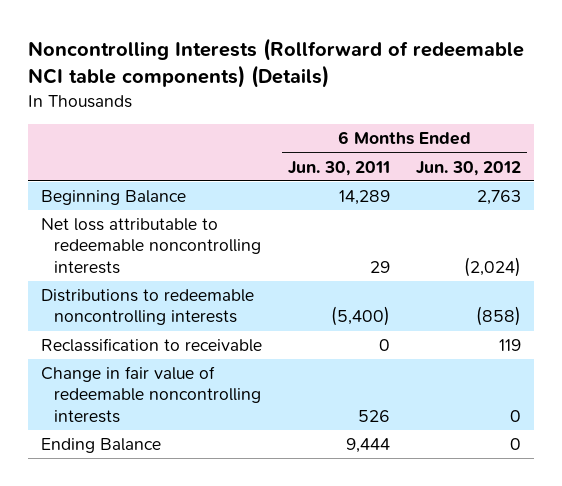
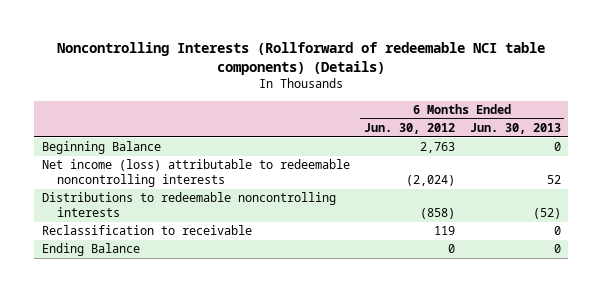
- | 6 Months Ended Jun. 30, 2011 | 6 Months Ended Jun. 30, 2012
+ | 6 Months Ended Jun. 30, 2012 | 6 Months Ended Jun. 30, 2013
- Net loss attributable to redeemable noncontrolling interests | 29 | (2,024)
+ Net income (loss) attributable to redeemable noncontrolling interests | (2,024) | 52
- Change in fair value of redeemable noncontrolling interests | 526 | 0

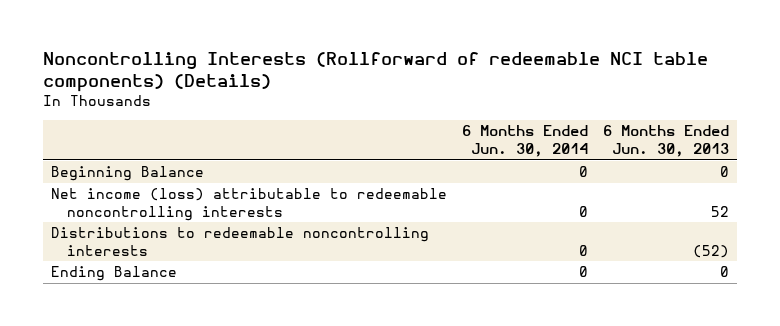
- | 6 Months Ended Jun. 30, 2012 | 6 Months Ended Jun. 30, 2013
+ | 6 Months Ended Jun. 30, 2014 | 6 Months Ended Jun. 30, 2013
- Reclassification to receivable | 119 | 0

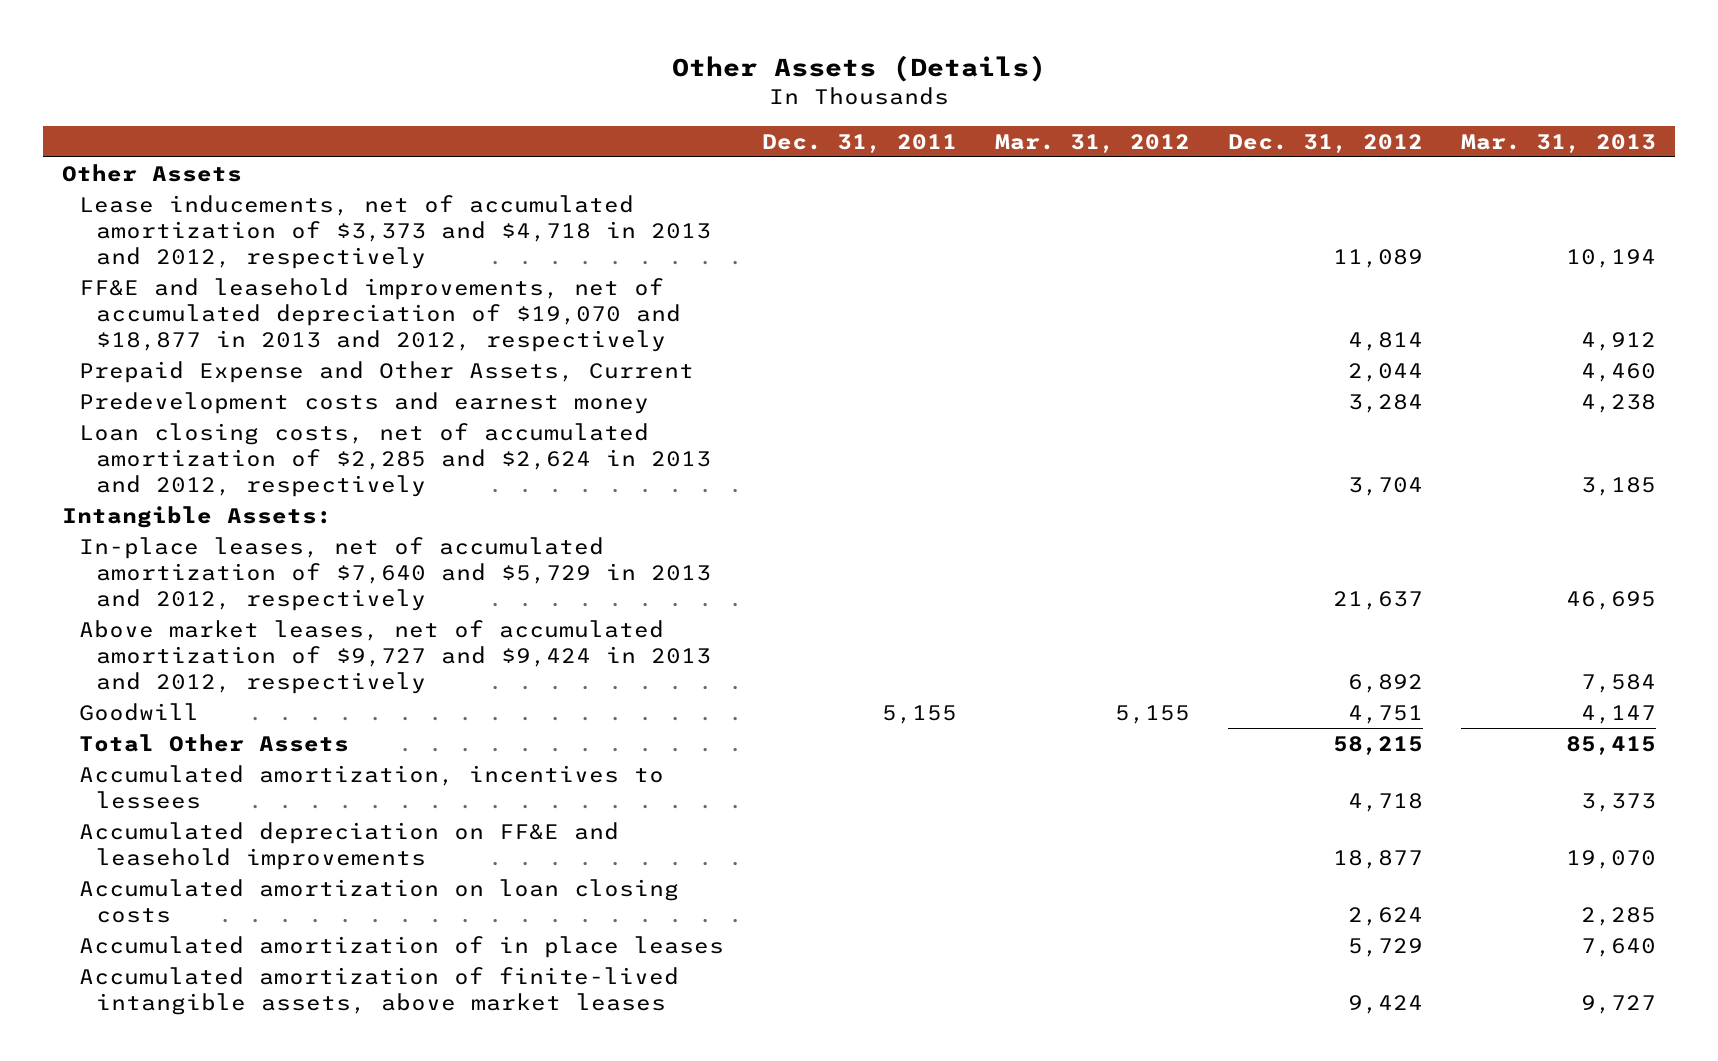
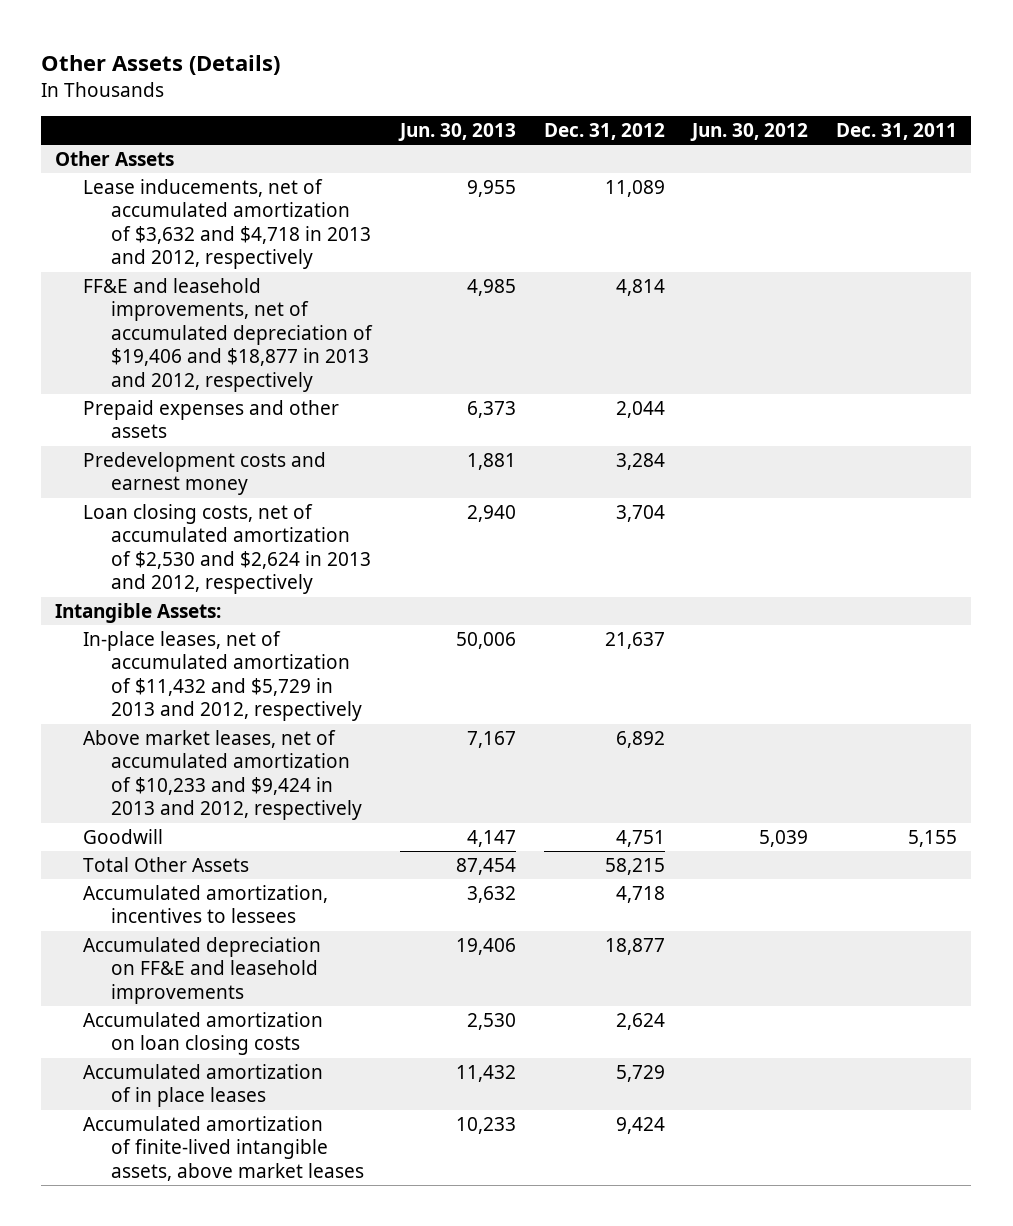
- | Dec. 31, 2011 | Mar. 31, 2012 | Dec. 31, 2012 | Mar. 31, 2013
+ | Jun. 30, 2013 | Dec. 31, 2012 | Jun. 30, 2012 | Dec. 31, 2011
- Lease inducements, net of accumulated amortization of $3,373 and $4,718 in 2013 and 2012, respectively | | | 11,089 | 10,194
- FF&E and leasehold improvements, net of accumulated depreciation of $19,070 and $18,877 in 2013 and 2012, respectively | | | 4,814 | 4,912
- Prepaid Expense and Other Assets, Current | | | 2,044 | 4,460
+ Lease inducements, net of accumulated amortization of $3,632 and $4,718 in 2013 and 2012, respectively | 9,955 | 11,089 | |
+ FF&E and leasehold improvements, net of accumulated depreciation of $19,406 and $18,877 in 2013 and 2012, respectively | 4,985 | 4,814 | |
+ Prepaid expenses and other assets | 6,373 | 2,044 | |
- Loan closing costs, net of accumulated amortization of $2,285 and $2,624 in 2013 and 2012, respectively | | | 3,704 | 3,185
+ Loan closing costs, net of accumulated amortization of $2,530 and $2,624 in 2013 and 2012, respectively | 2,940 | 3,704 | |
- In-place leases, net of accumulated amortization of $7,640 and $5,729 in 2013 and 2012, respectively | | | 21,637 | 46,695
- Above market leases, net of accumulated amortization of $9,727 and $9,424 in 2013 and 2012, respectively | | | 6,892 | 7,584
+ In-place leases, net of accumulated amortization of $11,432 and $5,729 in 2013 and 2012, respectively | 50,006 | 21,637 | |
+ Above market leases, net of accumulated amortization of $10,233 and $9,424 in 2013 and 2012, respectively | 7,167 | 6,892 | |

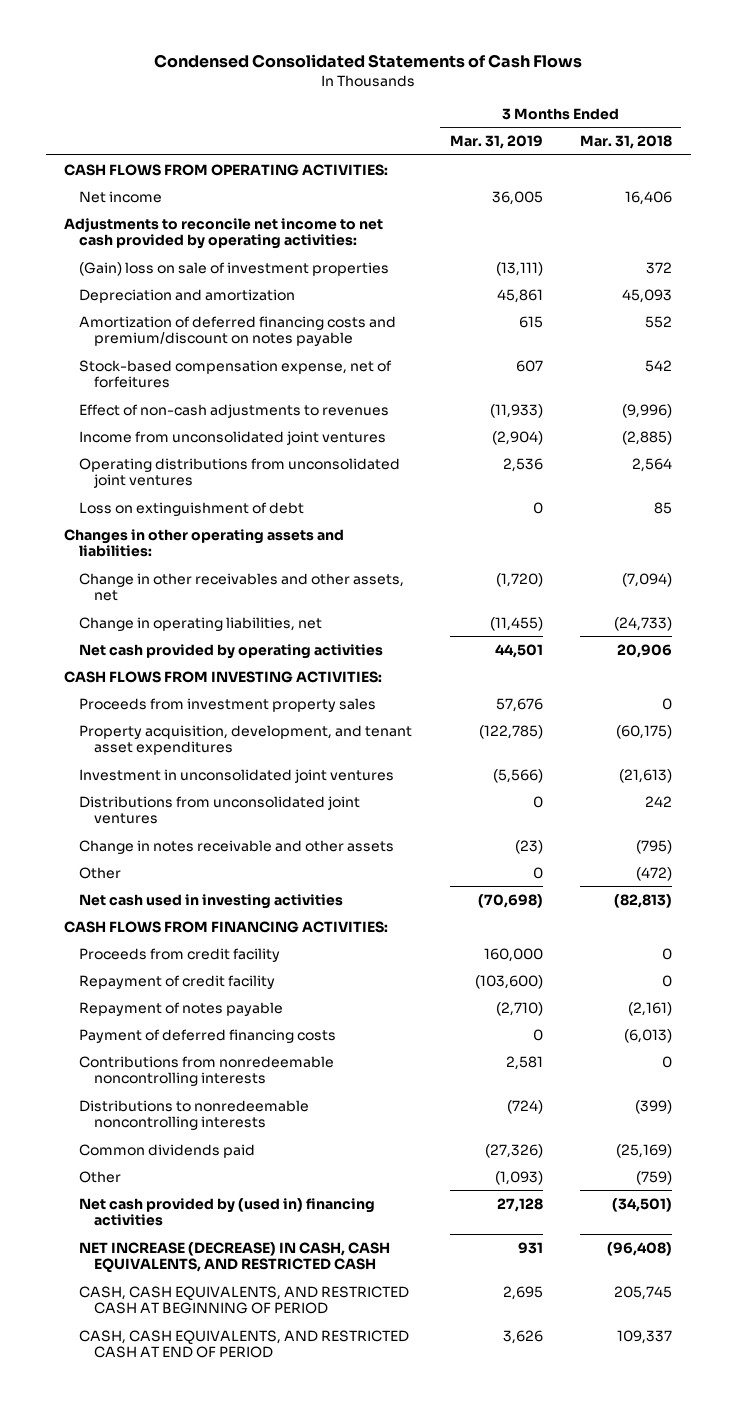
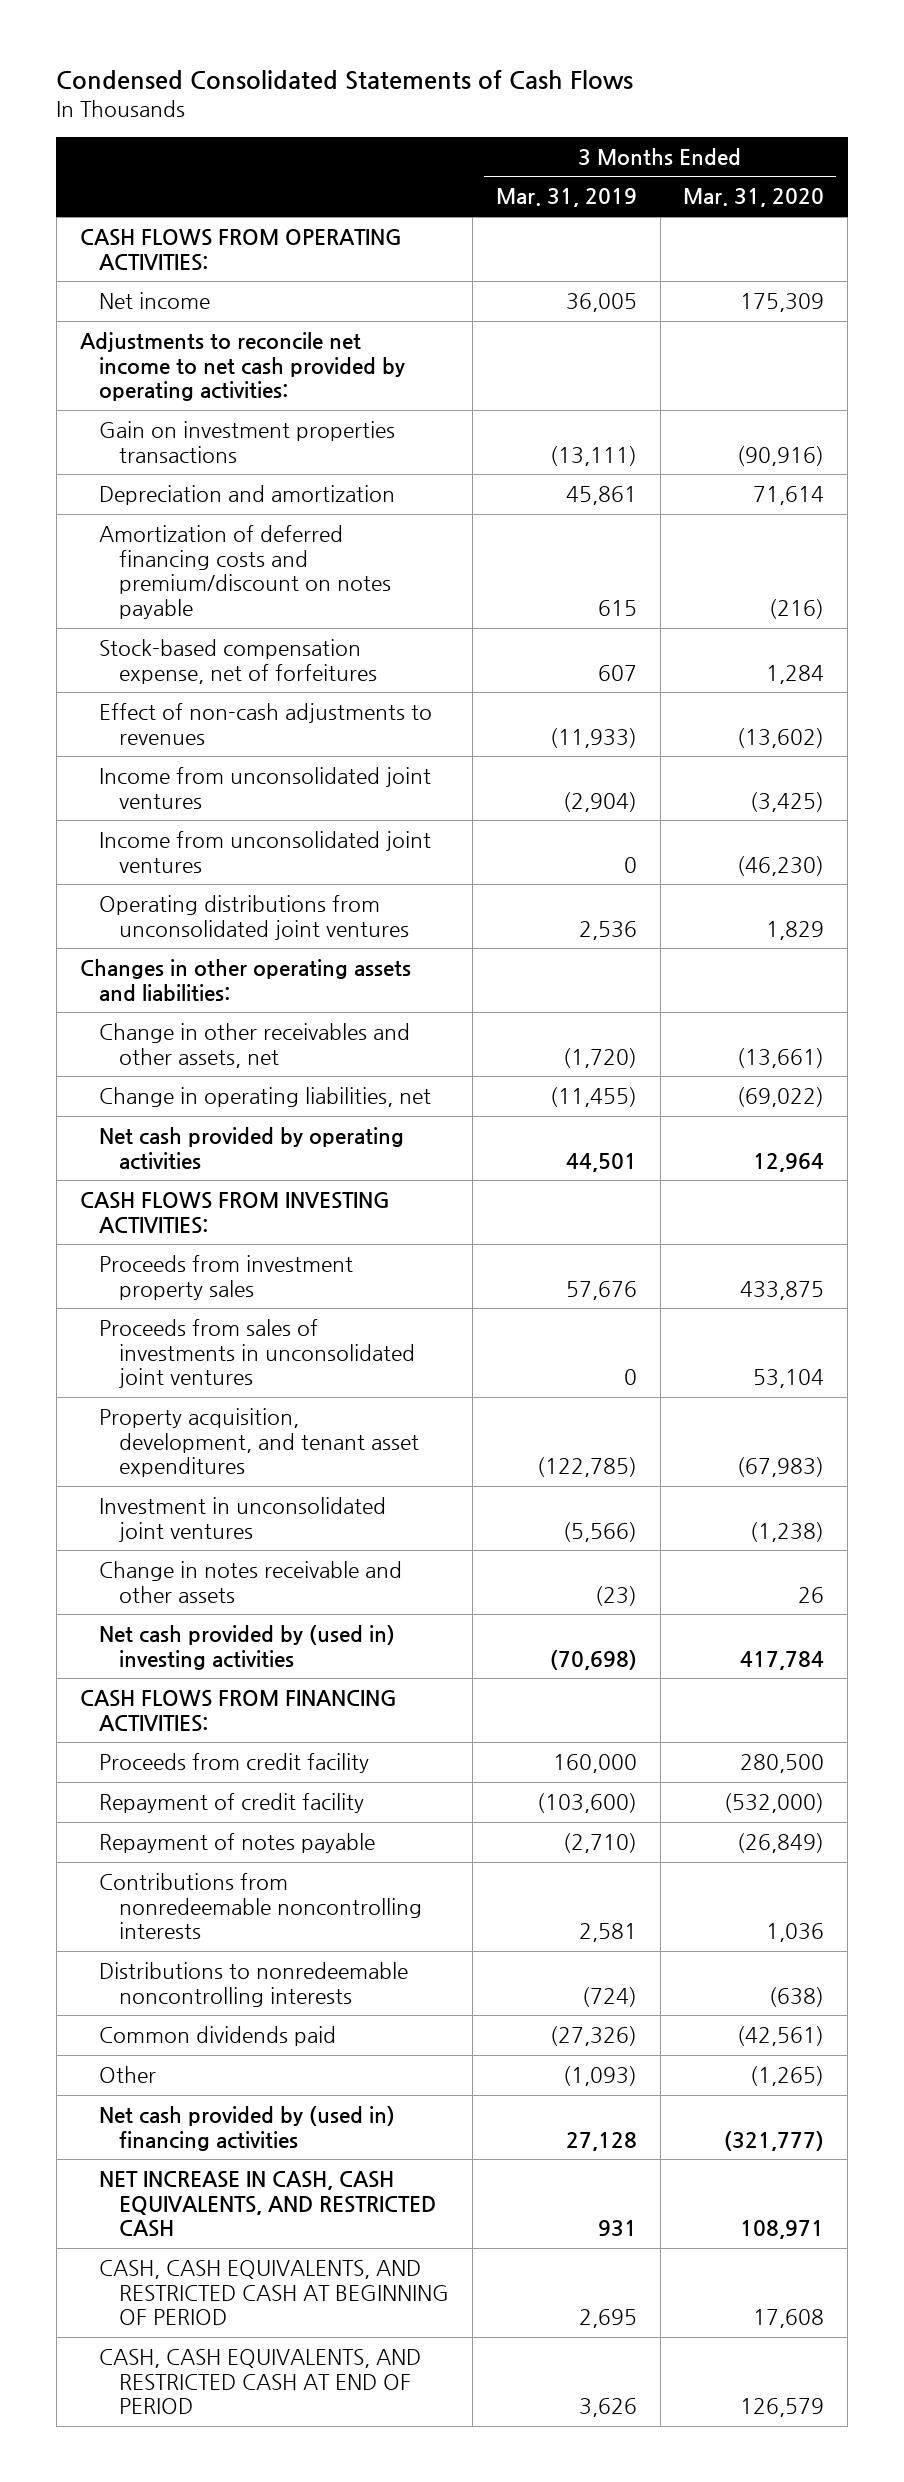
- | 3 Months Ended Mar. 31, 2019 | 3 Months Ended Mar. 31, 2018
+ | 3 Months Ended Mar. 31, 2019 | 3 Months Ended Mar. 31, 2020
- (Gain) loss on sale of investment properties | (13,111) | 372
+ Gain on investment properties transactions | (13,111) | (90,916)
+ Income from unconsolidated joint ventures | 0 | (46,230)
- Loss on extinguishment of debt | 0 | 85
+ Proceeds from sales of investments in unconsolidated joint ventures | 0 | 53,104
- Distributions from unconsolidated joint ventures | 0 | 242
- Other | 0 | (472)
- Net cash used in investing activities | (70,698) | (82,813)
+ Net cash provided by (used in) investing activities | (70,698) | 417,784
- Payment of deferred financing costs | 0 | (6,013)
- NET INCREASE (DECREASE) IN CASH, CASH EQUIVALENTS, AND RESTRICTED CASH | 931 | (96,408)
+ NET INCREASE IN CASH, CASH EQUIVALENTS, AND RESTRICTED CASH | 931 | 108,971

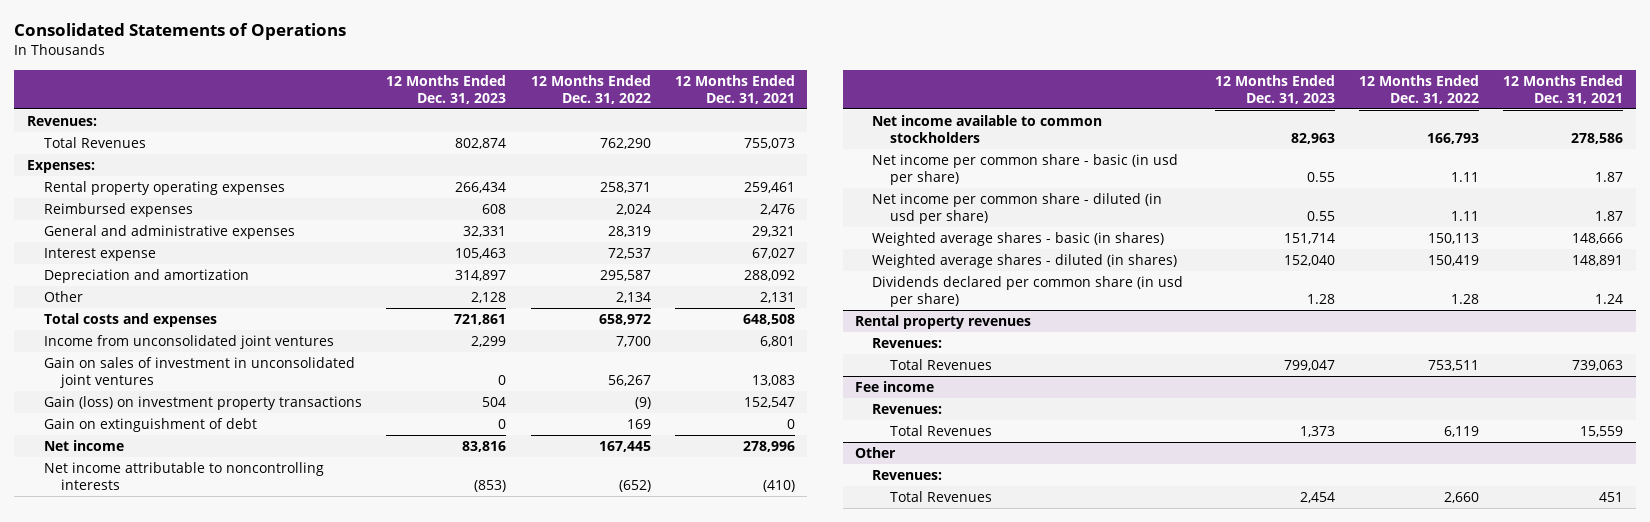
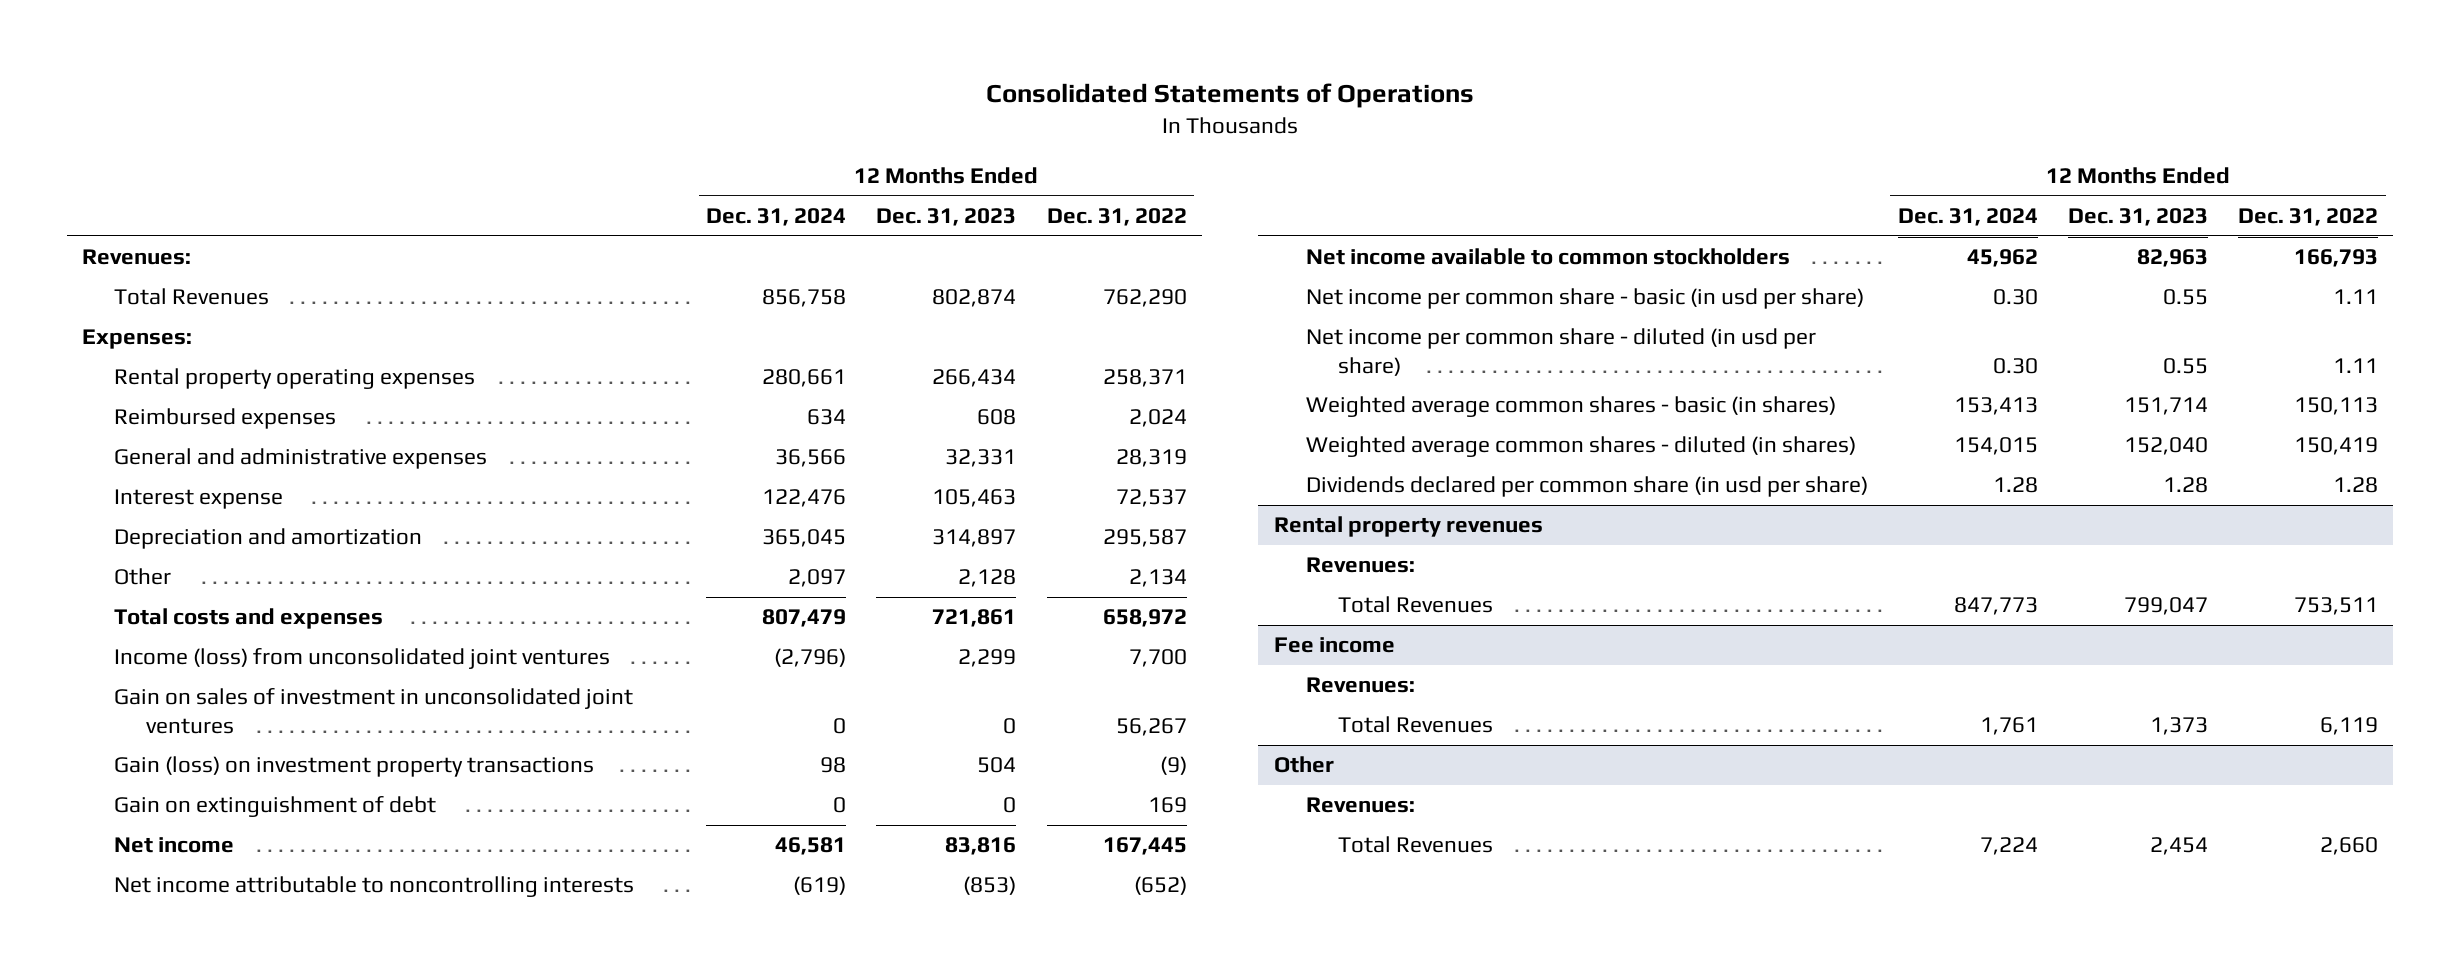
- | 12 Months Ended Dec. 31, 2023 | 12 Months Ended Dec. 31, 2022 | 12 Months Ended Dec. 31, 2021
+ | 12 Months Ended Dec. 31, 2024 | 12 Months Ended Dec. 31, 2023 | 12 Months Ended Dec. 31, 2022
- Income from unconsolidated joint ventures | 2,299 | 7,700 | 6,801
+ Income (loss) from unconsolidated joint ventures | (2,796) | 2,299 | 7,700
- Weighted average shares - basic (in shares) | 151,714 | 150,113 | 148,666
- Weighted average shares - diluted (in shares) | 152,040 | 150,419 | 148,891
+ Weighted average common shares - basic (in shares) | 153,413 | 151,714 | 150,113
+ Weighted average common shares - diluted (in shares) | 154,015 | 152,040 | 150,419

